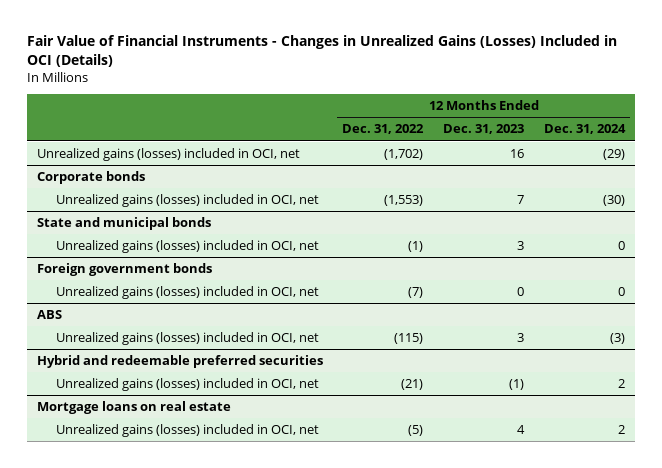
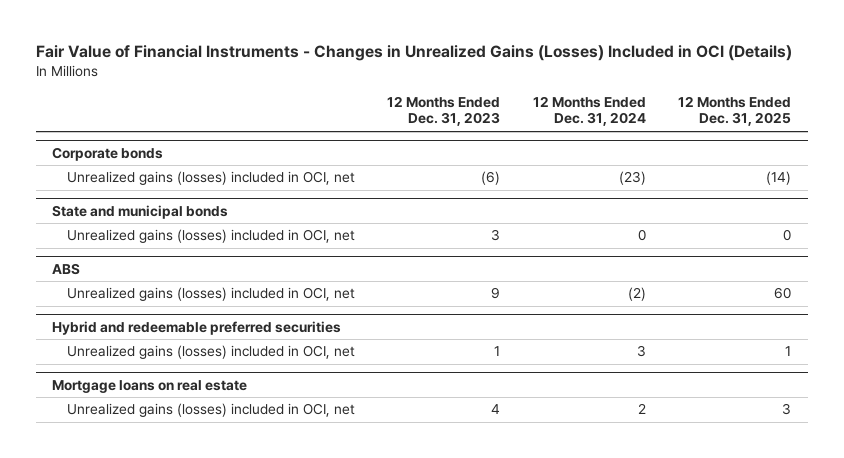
- | 12 Months Ended Dec. 31, 2022 | 12 Months Ended Dec. 31, 2023 | 12 Months Ended Dec. 31, 2024
+ | 12 Months Ended Dec. 31, 2023 | 12 Months Ended Dec. 31, 2024 | 12 Months Ended Dec. 31, 2025
- Unrealized gains (losses) included in OCI, net | (1,702) | 16 | (29)
@ Corporate bonds
- Unrealized gains (losses) included in OCI, net | (1,553) | 7 | (30)
+ Unrealized gains (losses) included in OCI, net | (6) | (23) | (14)
- Foreign government bonds
- Unrealized gains (losses) included in OCI, net | (7) | 0 | 0
@ ABS
- Unrealized gains (losses) included in OCI, net | (115) | 3 | (3)
+ Unrealized gains (losses) included in OCI, net | 9 | (2) | 60
@ Hybrid and redeemable preferred securities
- Unrealized gains (losses) included in OCI, net | (21) | (1) | 2
+ Unrealized gains (losses) included in OCI, net | 1 | 3 | 1

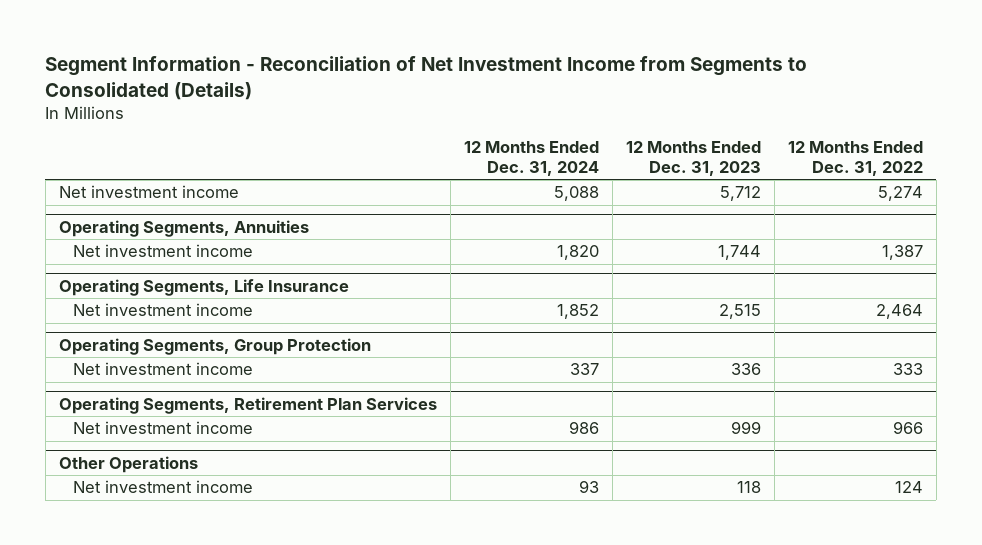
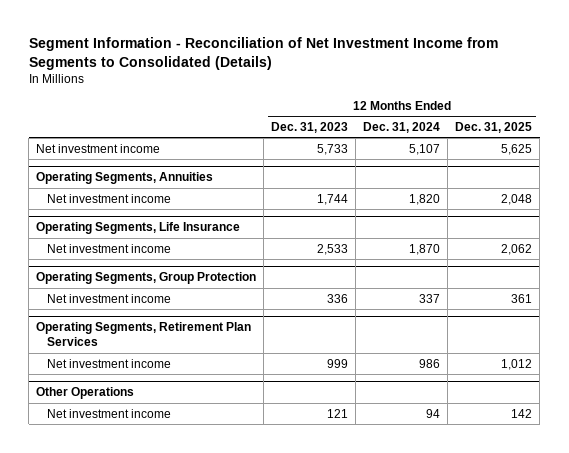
- | 12 Months Ended Dec. 31, 2024 | 12 Months Ended Dec. 31, 2023 | 12 Months Ended Dec. 31, 2022
+ | 12 Months Ended Dec. 31, 2023 | 12 Months Ended Dec. 31, 2024 | 12 Months Ended Dec. 31, 2025
- Net investment income | 5,088 | 5,712 | 5,274
+ Net investment income | 5,733 | 5,107 | 5,625
@ Operating Segments, Life Insurance
- Net investment income | 1,852 | 2,515 | 2,464
+ Net investment income | 2,533 | 1,870 | 2,062
@ Other Operations
- Net investment income | 93 | 118 | 124
+ Net investment income | 121 | 94 | 142

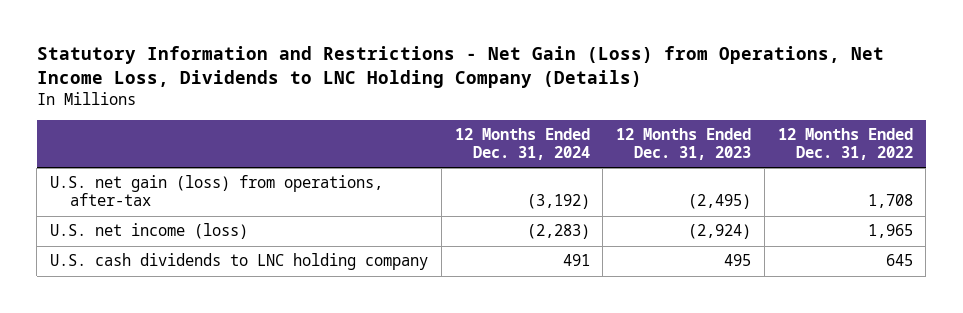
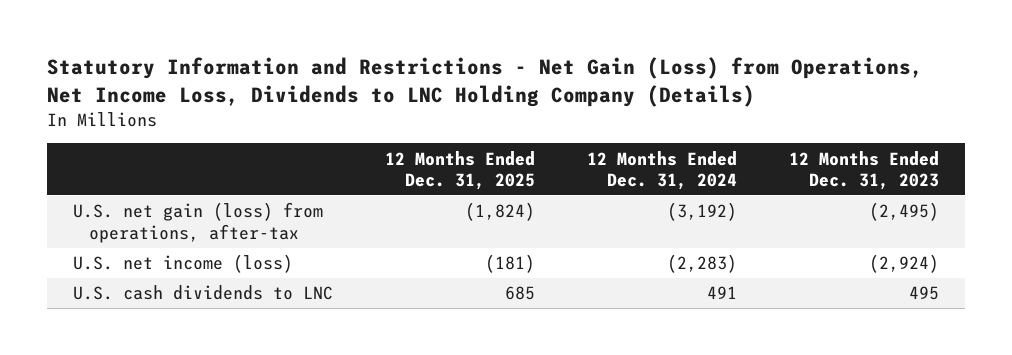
- | 12 Months Ended Dec. 31, 2024 | 12 Months Ended Dec. 31, 2023 | 12 Months Ended Dec. 31, 2022
+ | 12 Months Ended Dec. 31, 2025 | 12 Months Ended Dec. 31, 2024 | 12 Months Ended Dec. 31, 2023
- U.S. cash dividends to LNC holding company | 491 | 495 | 645
+ U.S. cash dividends to LNC | 685 | 491 | 495

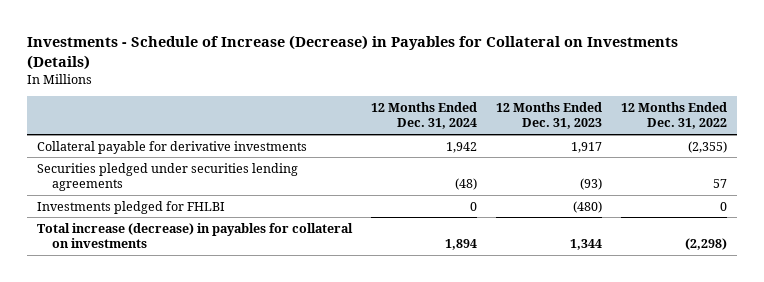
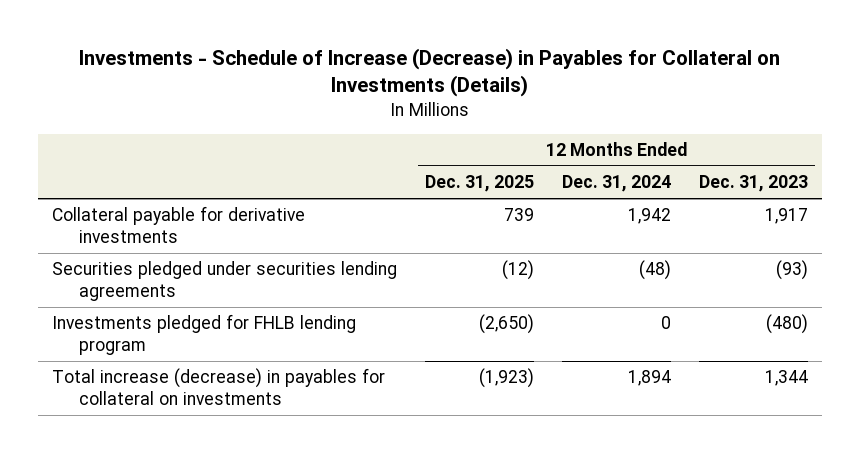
- | 12 Months Ended Dec. 31, 2024 | 12 Months Ended Dec. 31, 2023 | 12 Months Ended Dec. 31, 2022
+ | 12 Months Ended Dec. 31, 2025 | 12 Months Ended Dec. 31, 2024 | 12 Months Ended Dec. 31, 2023
- Investments pledged for FHLBI | 0 | (480) | 0
+ Investments pledged for FHLB lending program | (2,650) | 0 | (480)

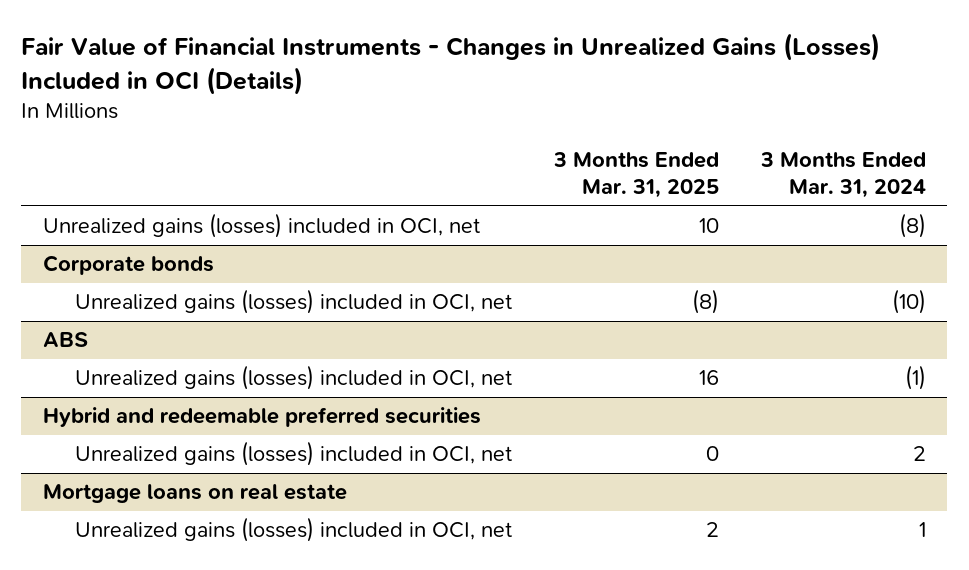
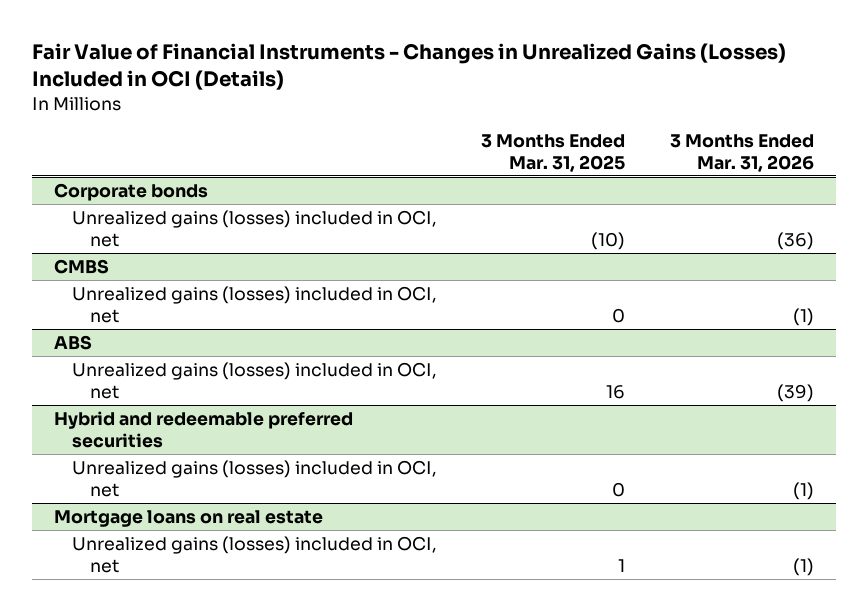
- | 3 Months Ended Mar. 31, 2025 | 3 Months Ended Mar. 31, 2024
+ | 3 Months Ended Mar. 31, 2025 | 3 Months Ended Mar. 31, 2026
- Unrealized gains (losses) included in OCI, net | 10 | (8)
@ Corporate bonds
- Unrealized gains (losses) included in OCI, net | (8) | (10)
+ Unrealized gains (losses) included in OCI, net | (10) | (36)
+ CMBS
+ Unrealized gains (losses) included in OCI, net | 0 | (1)
@ Mortgage loans on real estate
- Unrealized gains (losses) included in OCI, net | 2 | 1
+ Unrealized gains (losses) included in OCI, net | 1 | (1)

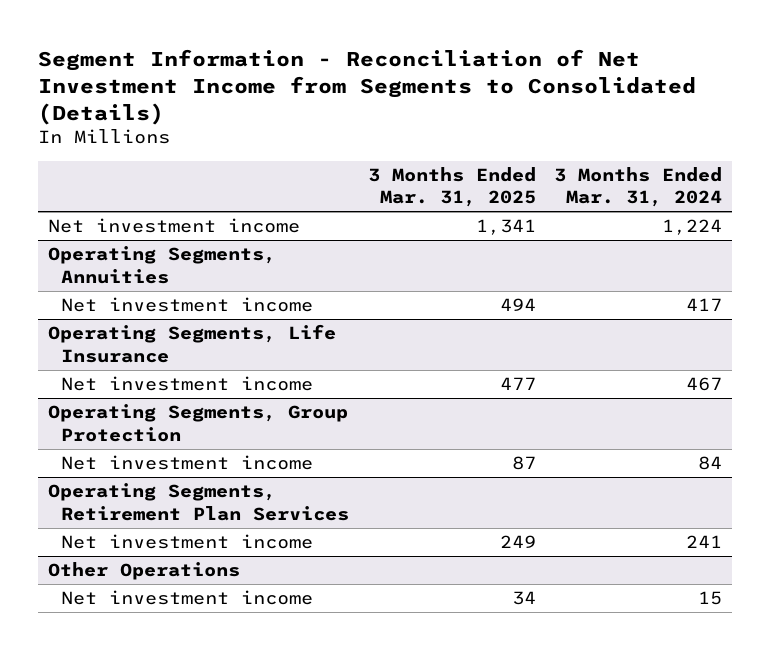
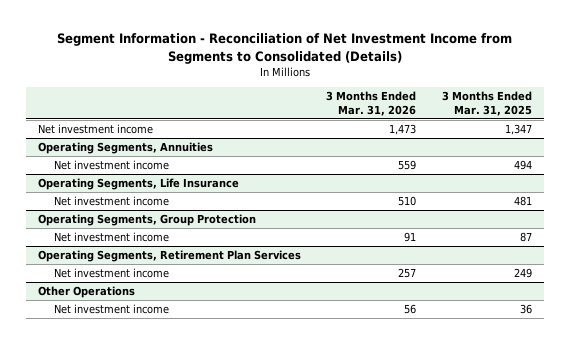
- | 3 Months Ended Mar. 31, 2025 | 3 Months Ended Mar. 31, 2024
+ | 3 Months Ended Mar. 31, 2026 | 3 Months Ended Mar. 31, 2025
- Net investment income | 1,341 | 1,224
+ Net investment income | 1,473 | 1,347
@ Operating Segments, Life Insurance
- Net investment income | 477 | 467
+ Net investment income | 510 | 481
@ Other Operations
- Net investment income | 34 | 15
+ Net investment income | 56 | 36

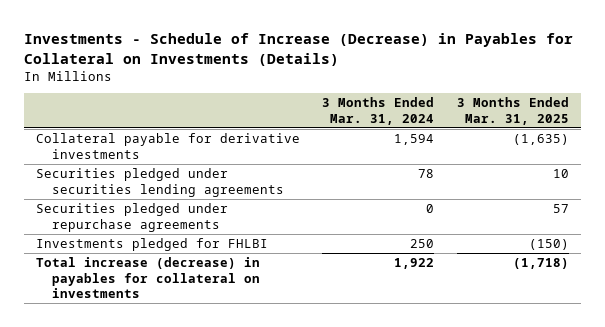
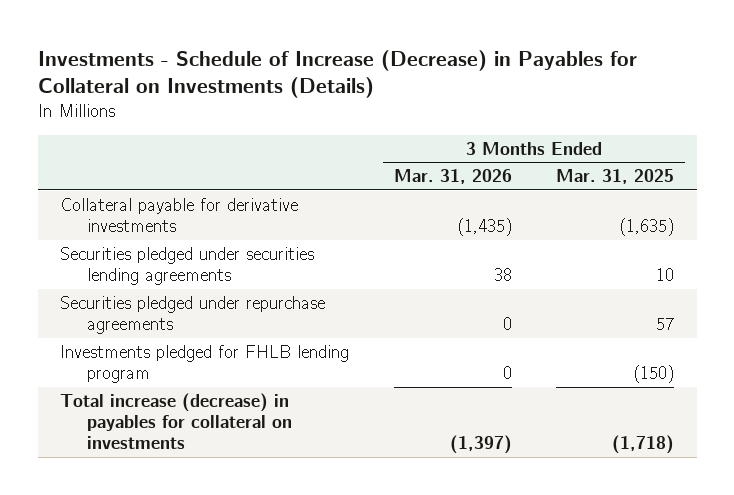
- | 3 Months Ended Mar. 31, 2024 | 3 Months Ended Mar. 31, 2025
+ | 3 Months Ended Mar. 31, 2026 | 3 Months Ended Mar. 31, 2025
- Investments pledged for FHLBI | 250 | (150)
+ Investments pledged for FHLB lending program | 0 | (150)

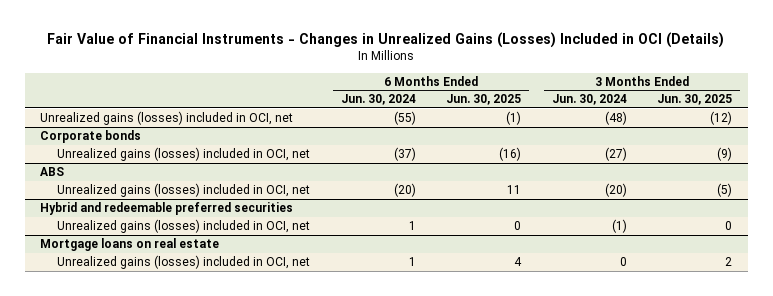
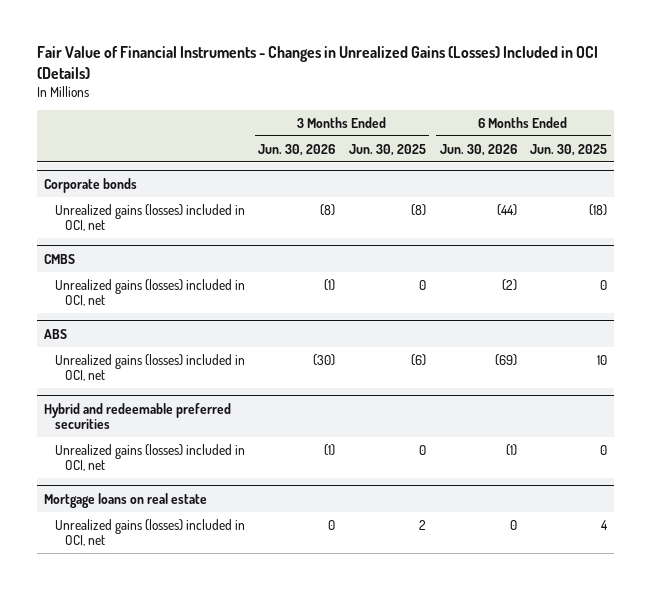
- | 6 Months Ended Jun. 30, 2024 | 6 Months Ended Jun. 30, 2025 | 3 Months Ended Jun. 30, 2024 | 3 Months Ended Jun. 30, 2025
+ | 3 Months Ended Jun. 30, 2026 | 3 Months Ended Jun. 30, 2025 | 6 Months Ended Jun. 30, 2026 | 6 Months Ended Jun. 30, 2025
- Unrealized gains (losses) included in OCI, net | (55) | (1) | (48) | (12)
@ Corporate bonds
- Unrealized gains (losses) included in OCI, net | (37) | (16) | (27) | (9)
+ Unrealized gains (losses) included in OCI, net | (8) | (8) | (44) | (18)
+ CMBS
+ Unrealized gains (losses) included in OCI, net | (1) | 0 | (2) | 0
@ ABS
- Unrealized gains (losses) included in OCI, net | (20) | 11 | (20) | (5)
+ Unrealized gains (losses) included in OCI, net | (30) | (6) | (69) | 10

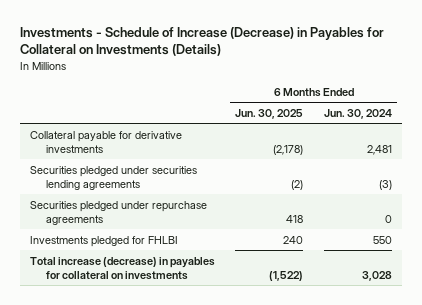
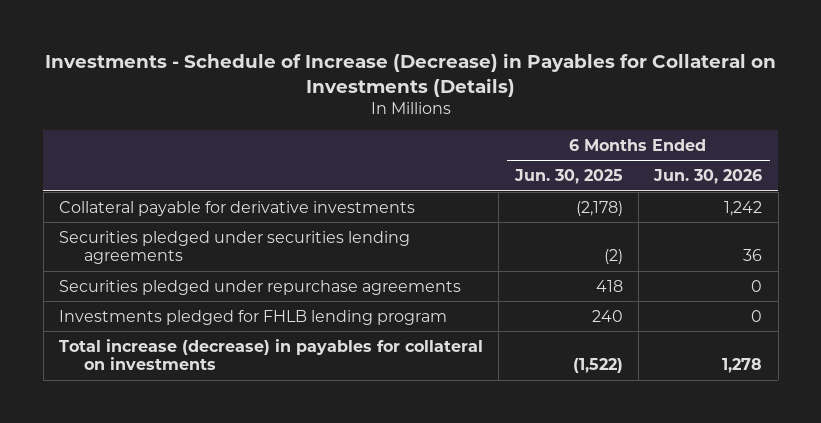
- | 6 Months Ended Jun. 30, 2025 | 6 Months Ended Jun. 30, 2024
+ | 6 Months Ended Jun. 30, 2025 | 6 Months Ended Jun. 30, 2026
- Investments pledged for FHLBI | 240 | 550
+ Investments pledged for FHLB lending program | 240 | 0

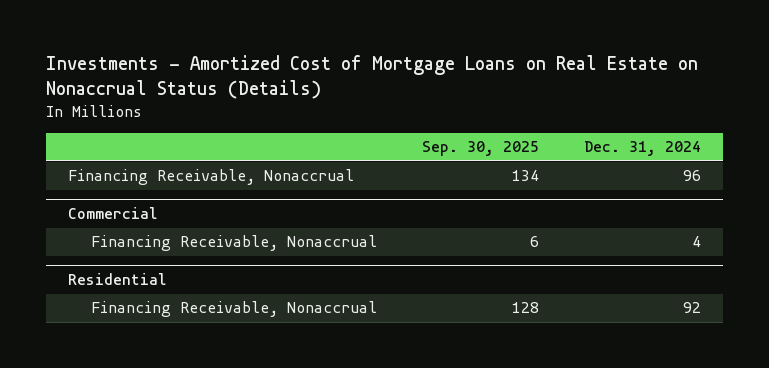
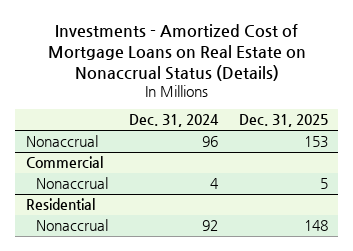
- | Sep. 30, 2025 | Dec. 31, 2024
+ | Dec. 31, 2024 | Dec. 31, 2025
- Financing Receivable, Nonaccrual | 134 | 96
+ Nonaccrual | 96 | 153
@ Commercial
- Financing Receivable, Nonaccrual | 6 | 4
+ Nonaccrual | 4 | 5
@ Residential
- Financing Receivable, Nonaccrual | 128 | 92
+ Nonaccrual | 92 | 148

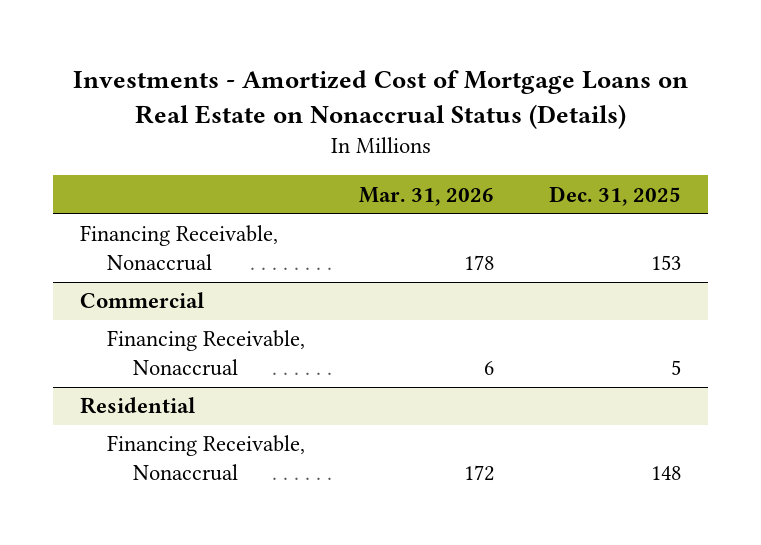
- | Dec. 31, 2024 | Dec. 31, 2025
+ | Mar. 31, 2026 | Dec. 31, 2025
- Nonaccrual | 96 | 153
+ Financing Receivable, Nonaccrual | 178 | 153
@ Commercial
- Nonaccrual | 4 | 5
+ Financing Receivable, Nonaccrual | 6 | 5
@ Residential
- Nonaccrual | 92 | 148
+ Financing Receivable, Nonaccrual | 172 | 148

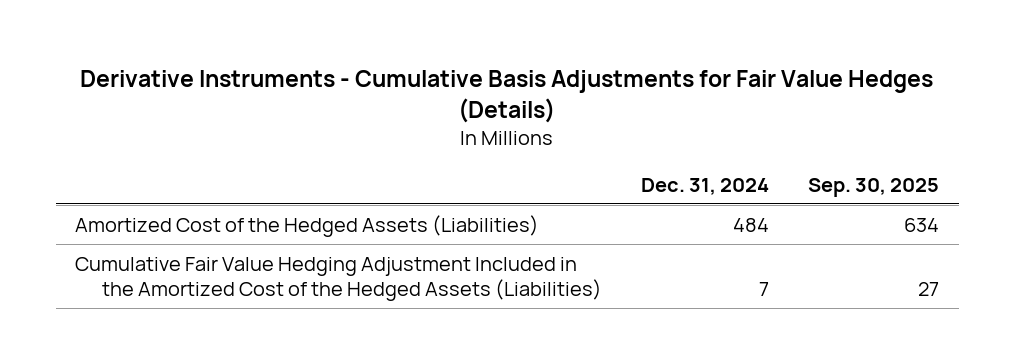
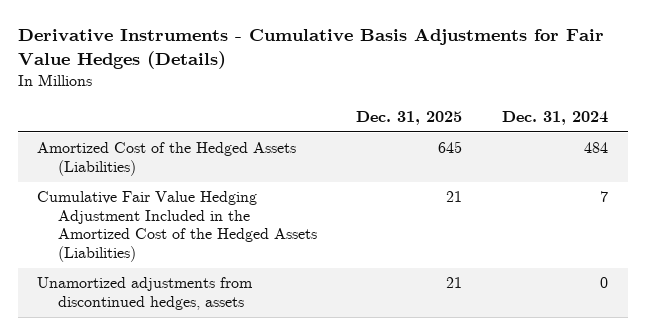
- | Dec. 31, 2024 | Sep. 30, 2025
+ | Dec. 31, 2025 | Dec. 31, 2024
+ Unamortized adjustments from discontinued hedges, assets | 21 | 0

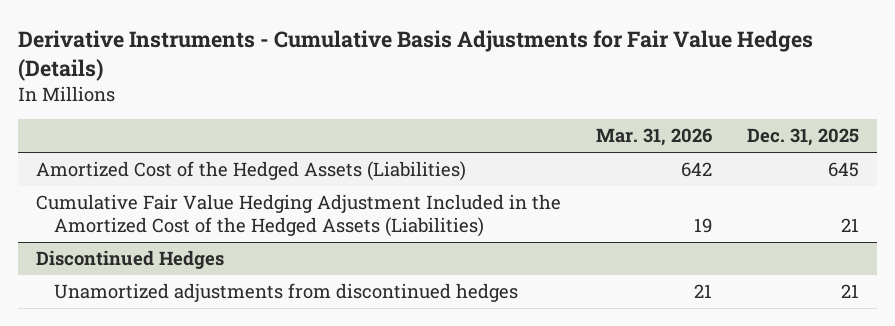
- | Dec. 31, 2025 | Dec. 31, 2024
+ | Mar. 31, 2026 | Dec. 31, 2025
- Unamortized adjustments from discontinued hedges, assets | 21 | 0
+ Discontinued Hedges
+ Unamortized adjustments from discontinued hedges | 21 | 21

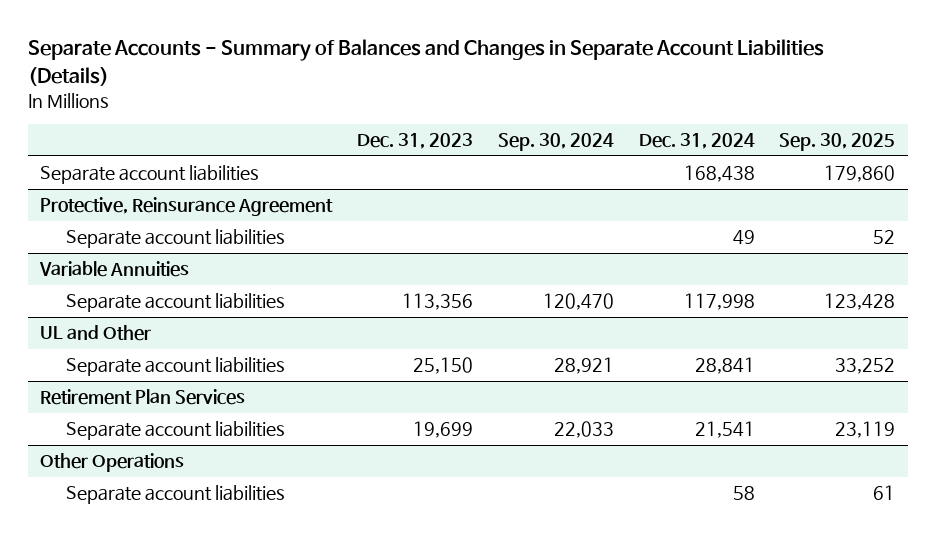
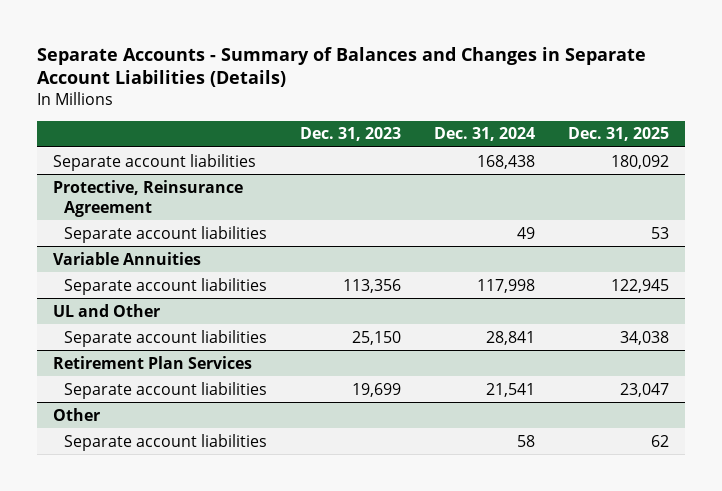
- | Dec. 31, 2023 | Sep. 30, 2024 | Dec. 31, 2024 | Sep. 30, 2025
+ | Dec. 31, 2023 | Dec. 31, 2024 | Dec. 31, 2025
- Other Operations
+ Other

